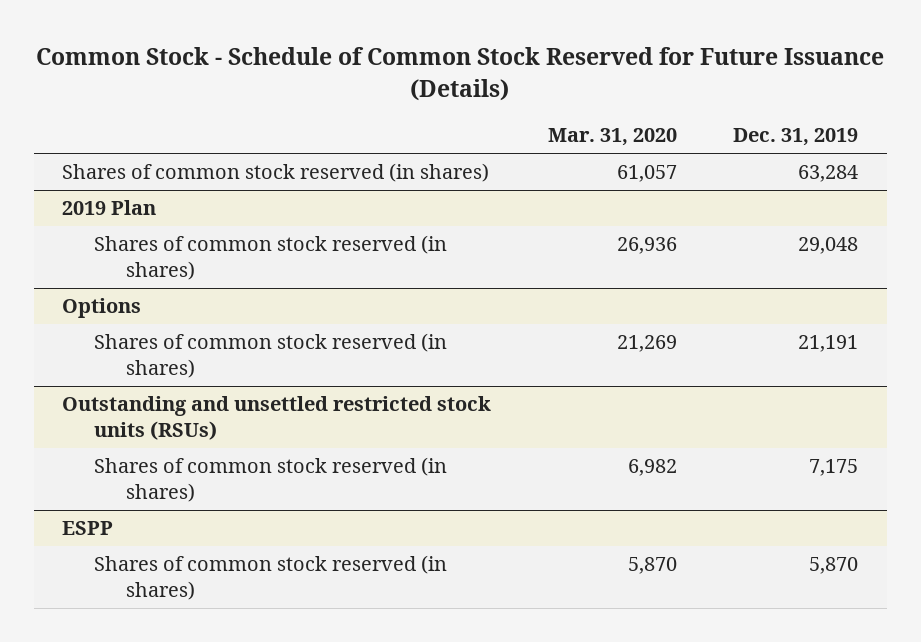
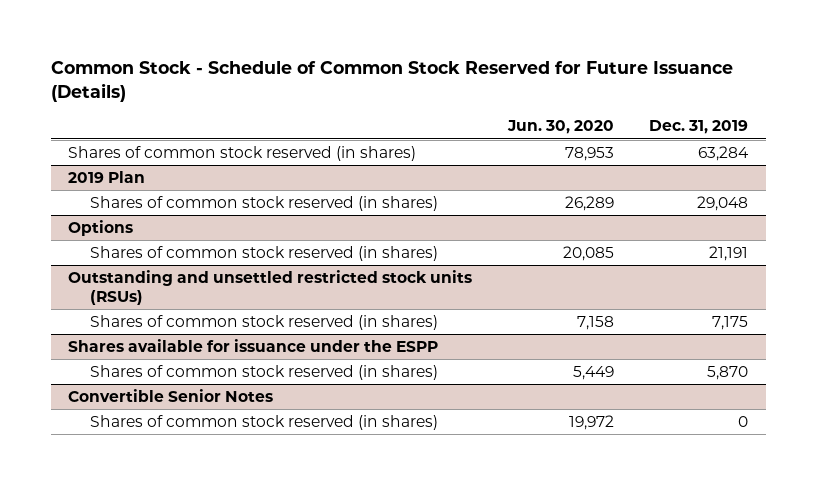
- | Mar. 31, 2020 | Dec. 31, 2019
+ | Jun. 30, 2020 | Dec. 31, 2019
- ESPP
+ Shares available for issuance under the ESPP
+ Convertible Senior Notes
+ Shares of common stock reserved (in shares) | 19,972 | 0

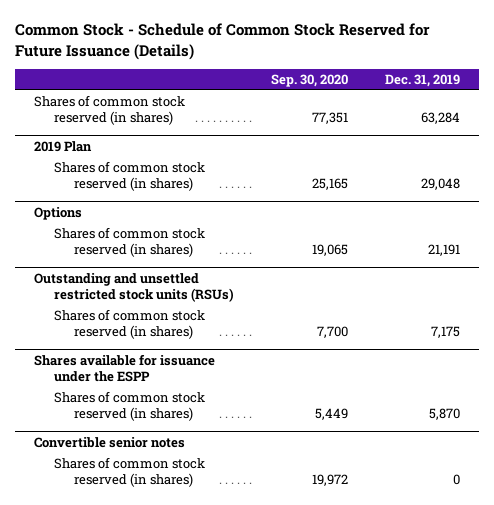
- | Jun. 30, 2020 | Dec. 31, 2019
+ | Sep. 30, 2020 | Dec. 31, 2019
- Convertible Senior Notes
+ Convertible senior notes

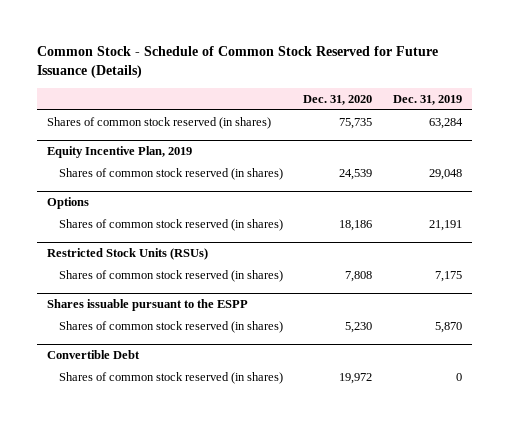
- | Sep. 30, 2020 | Dec. 31, 2019
+ | Dec. 31, 2020 | Dec. 31, 2019
- 2019 Plan
+ Equity Incentive Plan, 2019
- Outstanding and unsettled restricted stock units (RSUs)
+ Restricted Stock Units (RSUs)
- Shares available for issuance under the ESPP
+ Shares issuable pursuant to the ESPP
- Convertible senior notes
+ Convertible Debt

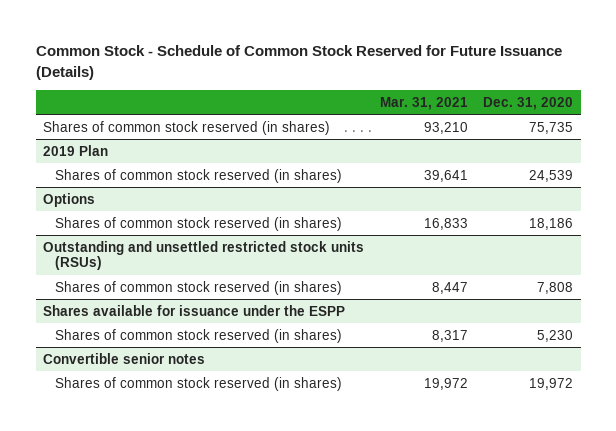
- | Dec. 31, 2020 | Dec. 31, 2019
+ | Mar. 31, 2021 | Dec. 31, 2020
- Equity Incentive Plan, 2019
+ 2019 Plan
- Restricted Stock Units (RSUs)
+ Outstanding and unsettled restricted stock units (RSUs)
- Shares issuable pursuant to the ESPP
+ Shares available for issuance under the ESPP
- Convertible Debt
+ Convertible senior notes

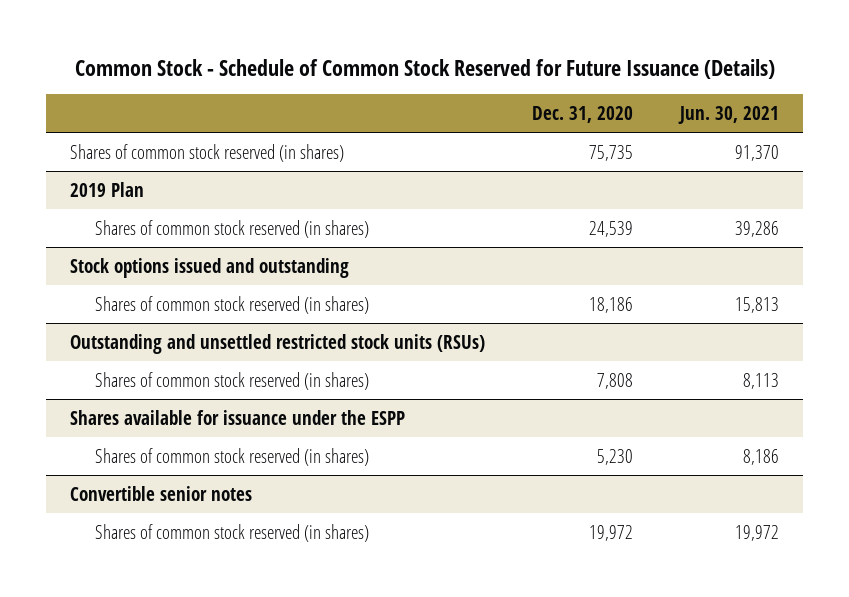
- | Mar. 31, 2021 | Dec. 31, 2020
+ | Dec. 31, 2020 | Jun. 30, 2021
- Options
+ Stock options issued and outstanding

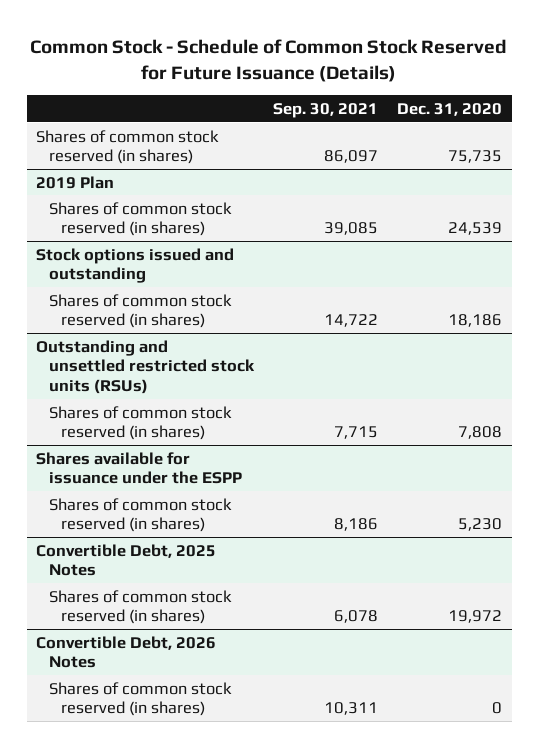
- | Dec. 31, 2020 | Jun. 30, 2021
+ | Sep. 30, 2021 | Dec. 31, 2020
- Convertible senior notes
+ Convertible Debt, 2025 Notes
+ Convertible Debt, 2026 Notes
+ Shares of common stock reserved (in shares) | 10,311 | 0

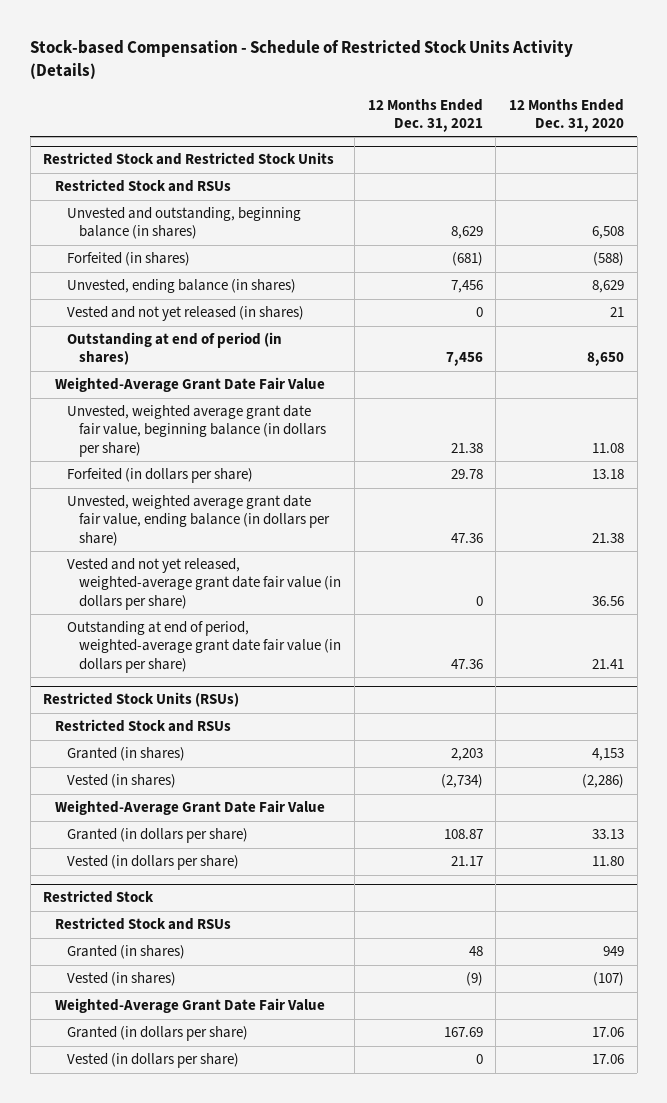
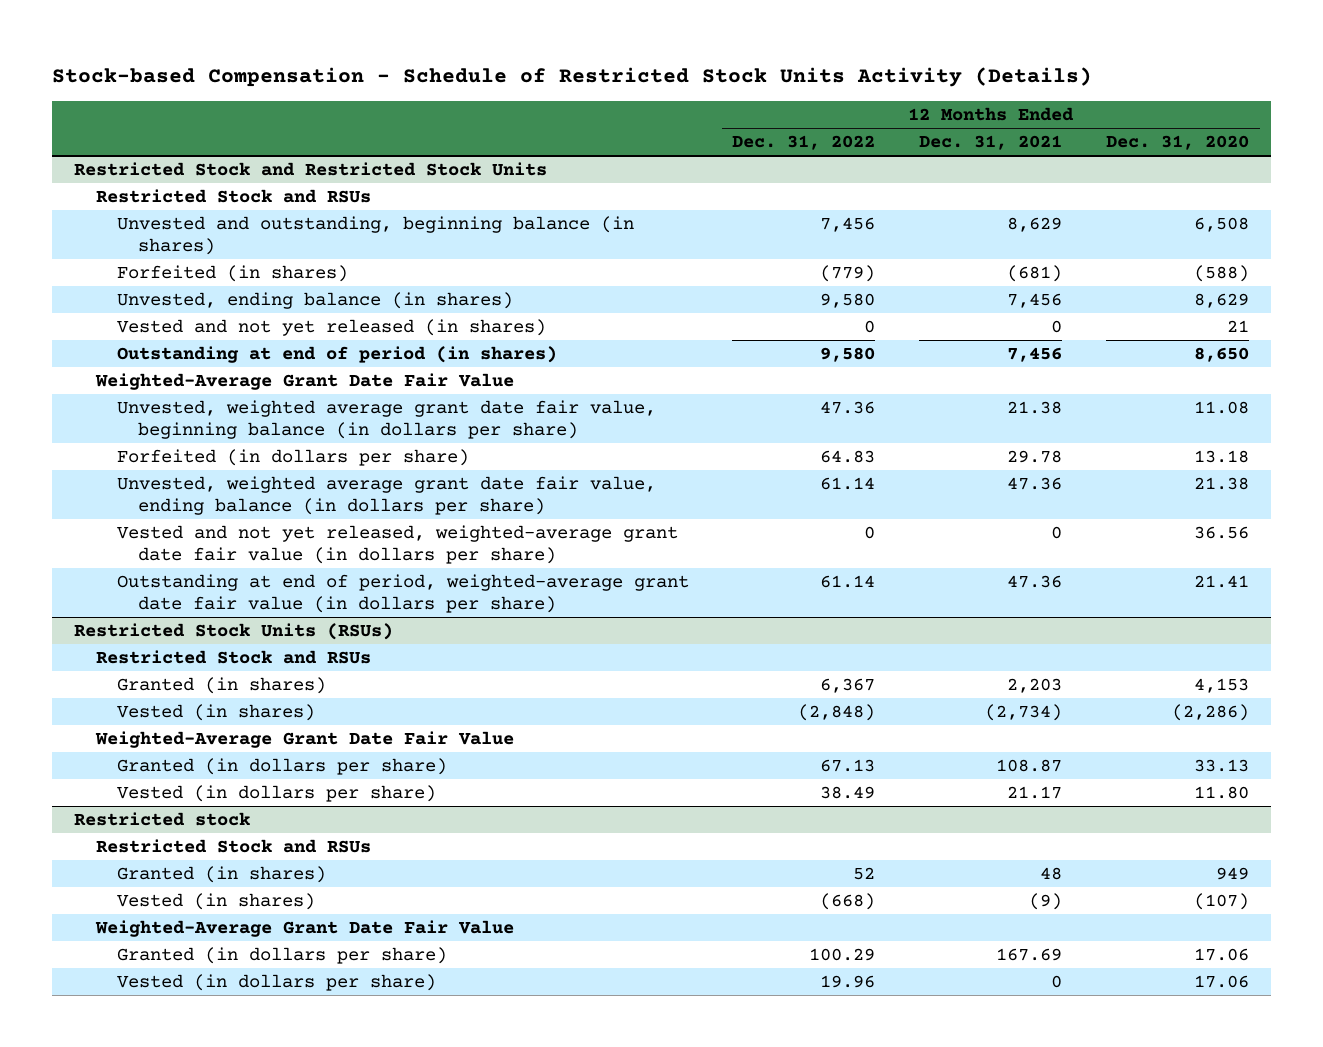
- | 12 Months Ended Dec. 31, 2021 | 12 Months Ended Dec. 31, 2020
+ | 12 Months Ended Dec. 31, 2022 | 12 Months Ended Dec. 31, 2021 | 12 Months Ended Dec. 31, 2020
- Restricted Stock
+ Restricted stock

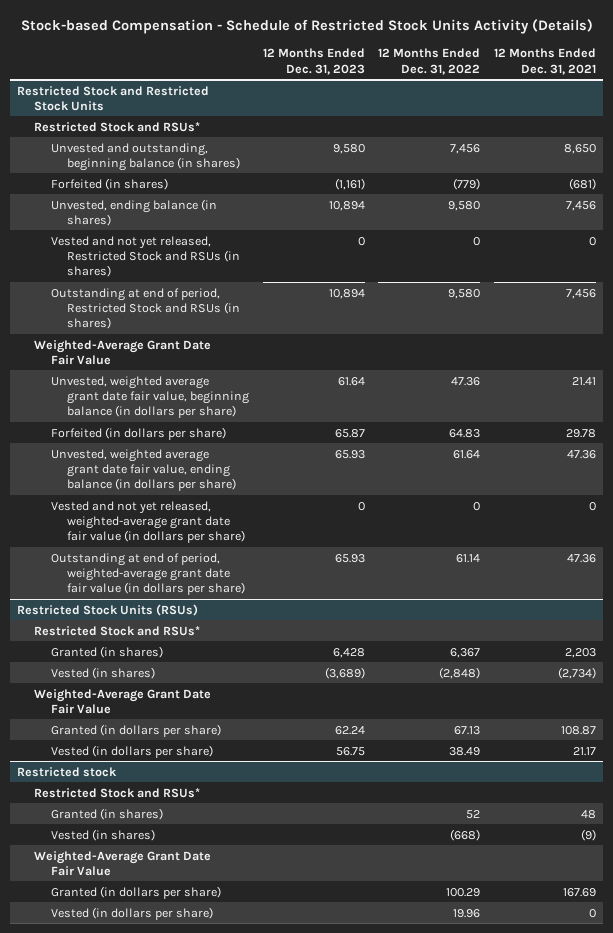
- | 12 Months Ended Dec. 31, 2022 | 12 Months Ended Dec. 31, 2021 | 12 Months Ended Dec. 31, 2020
+ | 12 Months Ended Dec. 31, 2023 | 12 Months Ended Dec. 31, 2022 | 12 Months Ended Dec. 31, 2021
@ Restricted Stock and Restricted Stock Units
- Restricted Stock and RSUs
- Unvested and outstanding, beginning balance (in shares) | 7,456 | 8,629 | 6,508
+ Restricted Stock and RSUs*
+ Unvested and outstanding, beginning balance (in shares) | 9,580 | 7,456 | 8,650
- Vested and not yet released (in shares) | 0 | 0 | 21
- Outstanding at end of period (in shares) | 9,580 | 7,456 | 8,650
+ Vested and not yet released, Restricted Stock and RSUs (in shares) | 0 | 0 | 0
+ Outstanding at end of period, Restricted Stock and RSUs (in shares) | 10,894 | 9,580 | 7,456
- Unvested, weighted average grant date fair value, beginning balance (in dollars per share) | 47.36 | 21.38 | 11.08
+ Unvested, weighted average grant date fair value, beginning balance (in dollars per share) | 61.64 | 47.36 | 21.41
- Unvested, weighted average grant date fair value, ending balance (in dollars per share) | 61.14 | 47.36 | 21.38
+ Unvested, weighted average grant date fair value, ending balance (in dollars per share) | 65.93 | 61.64 | 47.36
@ Restricted Stock Units (RSUs)
- Restricted Stock and RSUs
+ Restricted Stock and RSUs*
@ Restricted stock
- Restricted Stock and RSUs
+ Restricted Stock and RSUs*

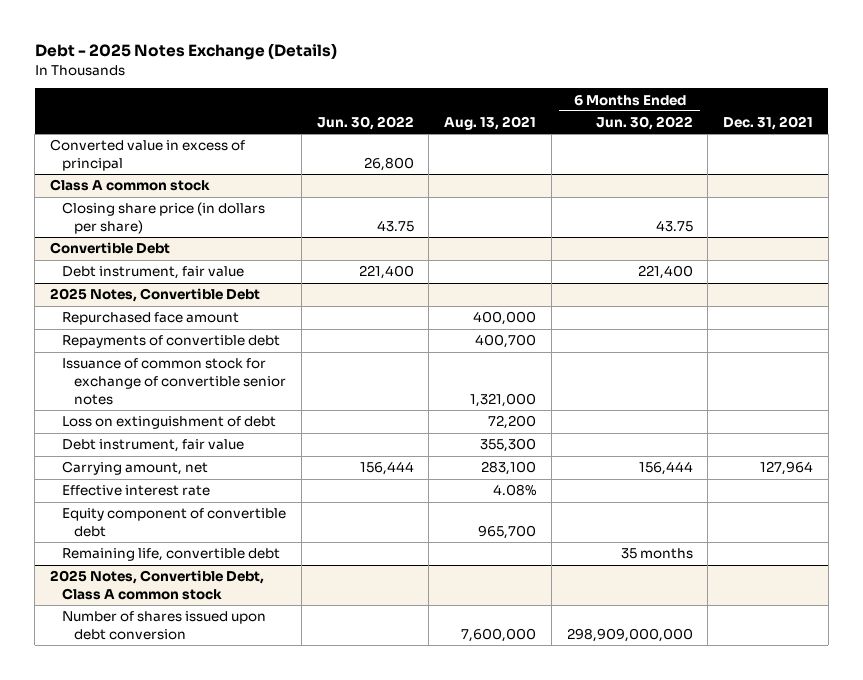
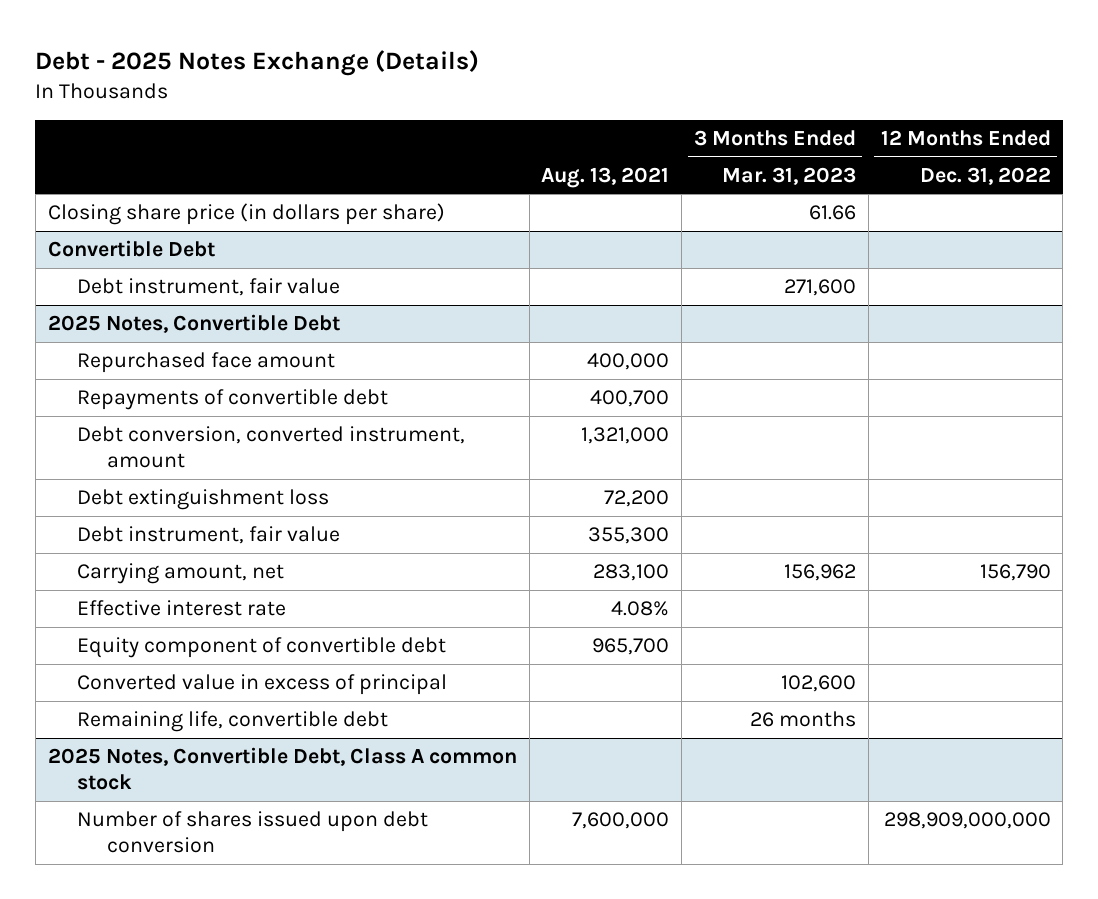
- | Jun. 30, 2022 | Aug. 13, 2021 | 6 Months Ended Jun. 30, 2022 | Dec. 31, 2021
+ | Aug. 13, 2021 | 3 Months Ended Mar. 31, 2023 | 12 Months Ended Dec. 31, 2022
- Converted value in excess of principal | 26,800 | | |
- Class A common stock
@ 2025 Notes, Convertible Debt
- Issuance of common stock for exchange of convertible senior notes | | 1,321,000 | |
- Loss on extinguishment of debt | | 72,200 | |
+ Debt conversion, converted instrument, amount | 1,321,000 | |
+ Debt extinguishment loss | 72,200 | |
+ Converted value in excess of principal | | 102,600 |

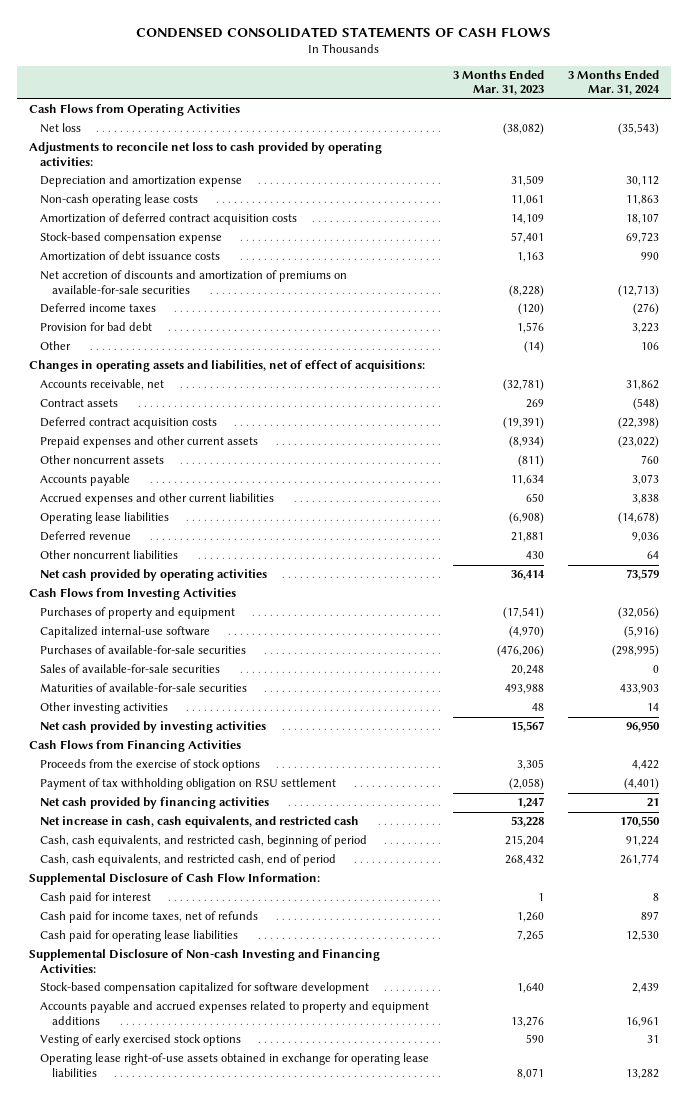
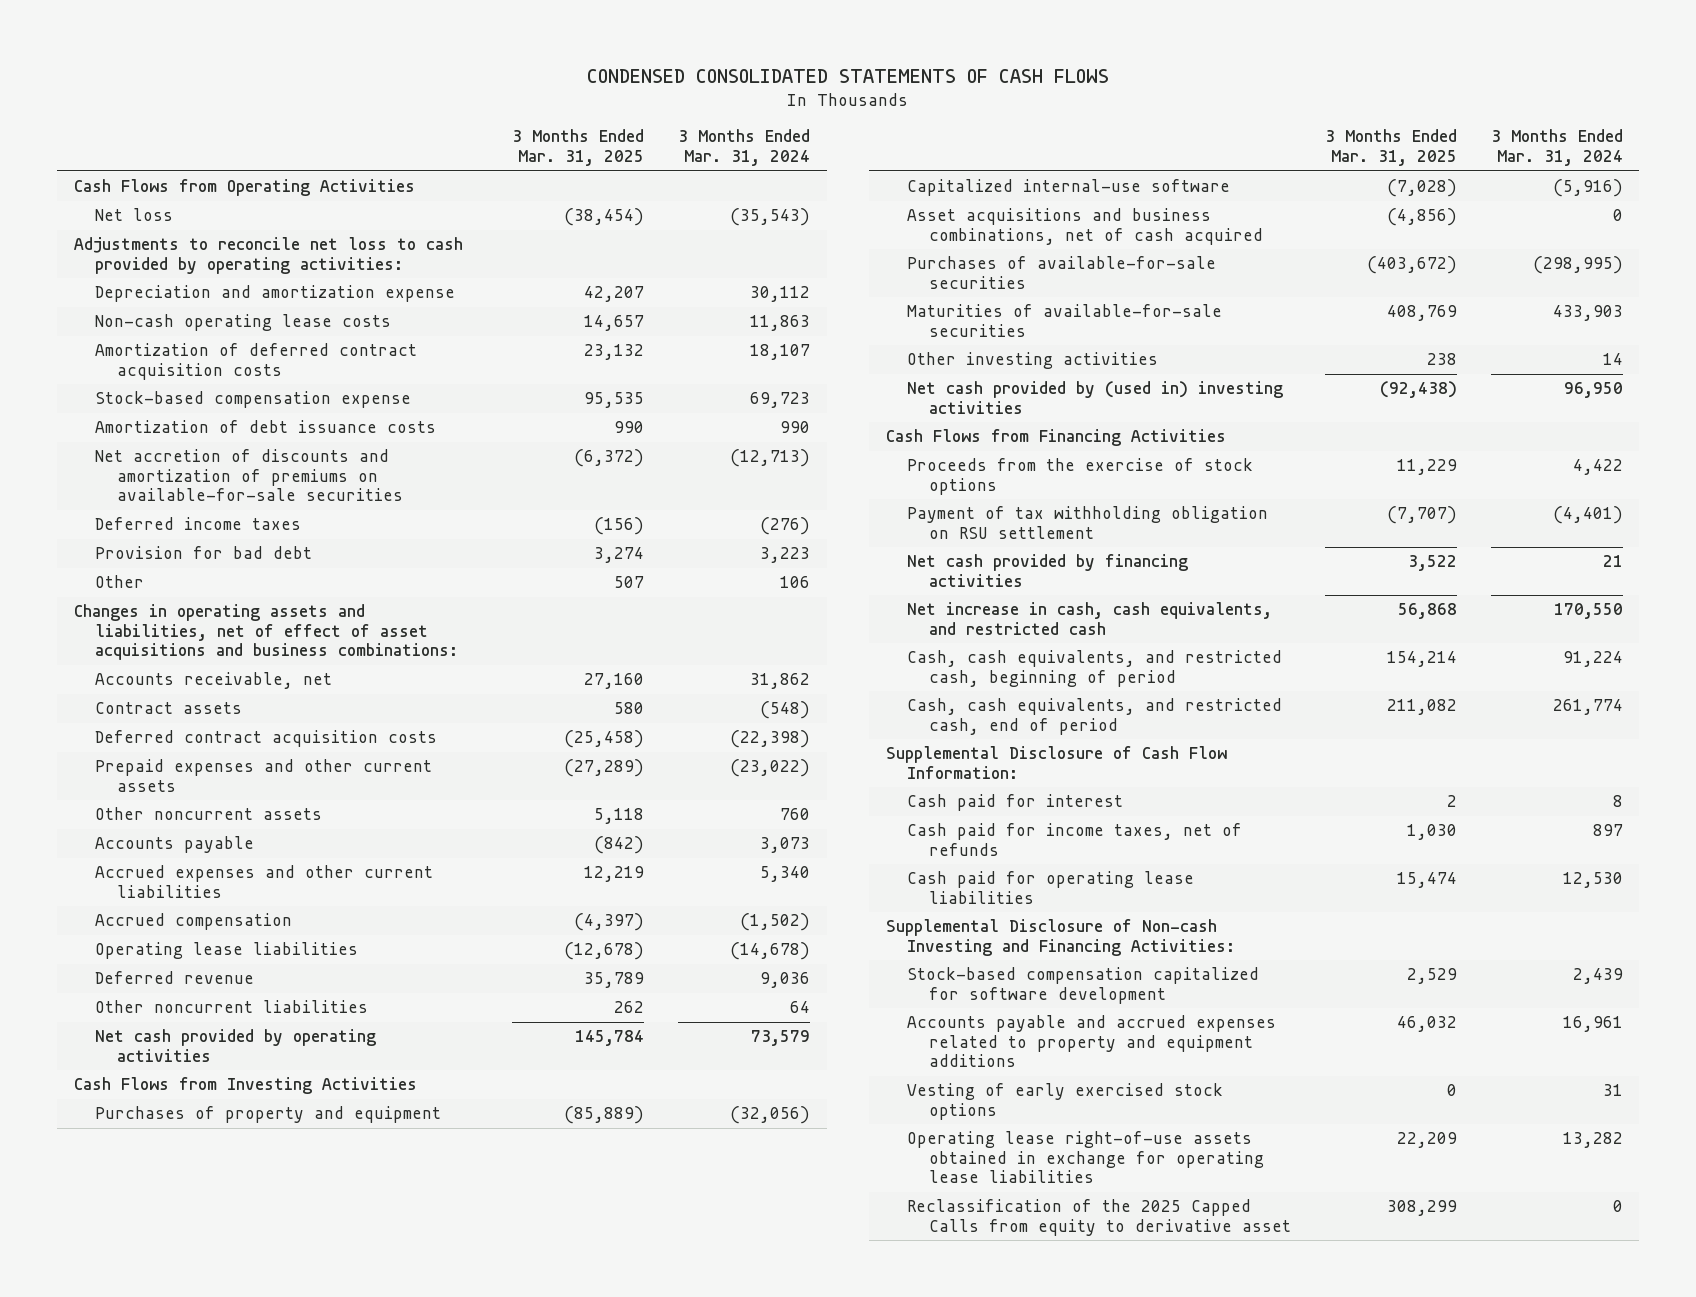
- | 3 Months Ended Mar. 31, 2023 | 3 Months Ended Mar. 31, 2024
+ | 3 Months Ended Mar. 31, 2025 | 3 Months Ended Mar. 31, 2024
- Changes in operating assets and liabilities, net of effect of acquisitions:
+ Changes in operating assets and liabilities, net of effect of asset acquisitions and business combinations:
- Accrued expenses and other current liabilities | 650 | 3,838
+ Accrued expenses and other current liabilities | 12,219 | 5,340
+ Accrued compensation | (4,397) | (1,502)
+ Asset acquisitions and business combinations, net of cash acquired | (4,856) | 0
- Sales of available-for-sale securities | 20,248 | 0
- Net cash provided by investing activities | 15,567 | 96,950
+ Net cash provided by (used in) investing activities | (92,438) | 96,950
+ Reclassification of the 2025 Capped Calls from equity to derivative asset | 308,299 | 0

